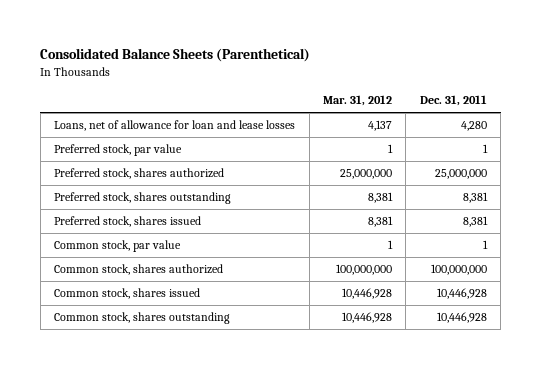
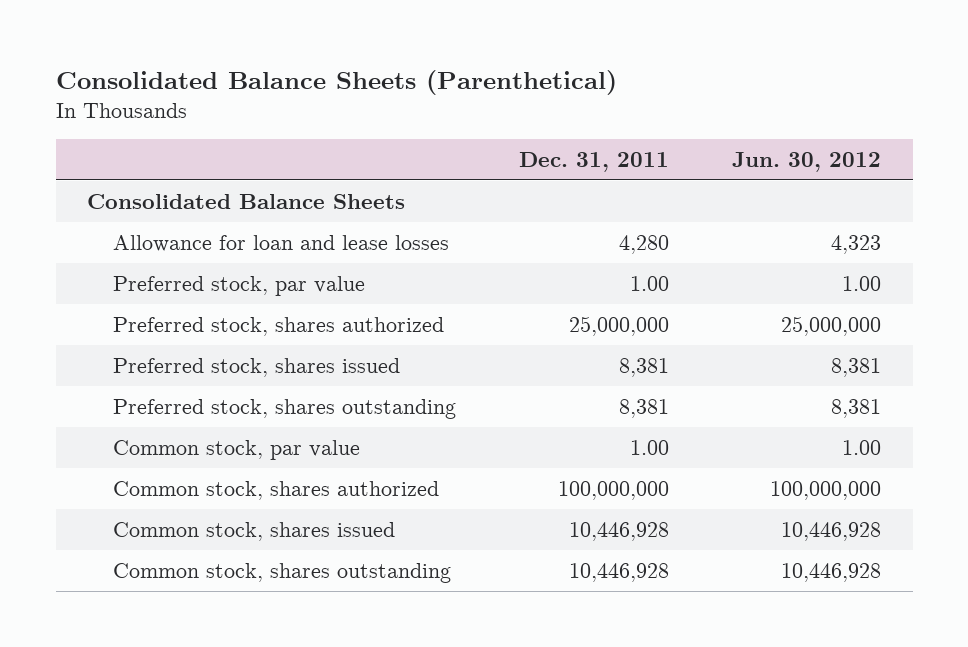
- | Mar. 31, 2012 | Dec. 31, 2011
+ | Dec. 31, 2011 | Jun. 30, 2012
- Loans, net of allowance for loan and lease losses | 4,137 | 4,280
- Preferred stock, par value | 1 | 1
+ Consolidated Balance Sheets
+ Allowance for loan and lease losses | 4,280 | 4,323
+ Preferred stock, par value | 1.00 | 1.00
- Common stock, par value | 1 | 1
moved down: Preferred stock, shares outstanding | 8,381 | 8,381
+ Common stock, par value | 1.00 | 1.00

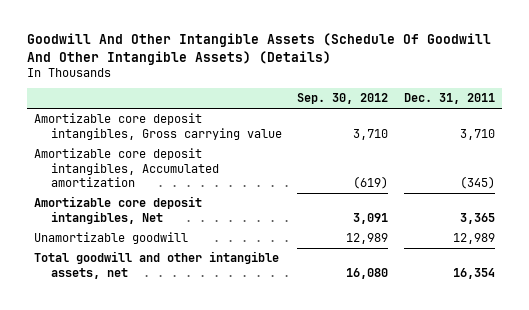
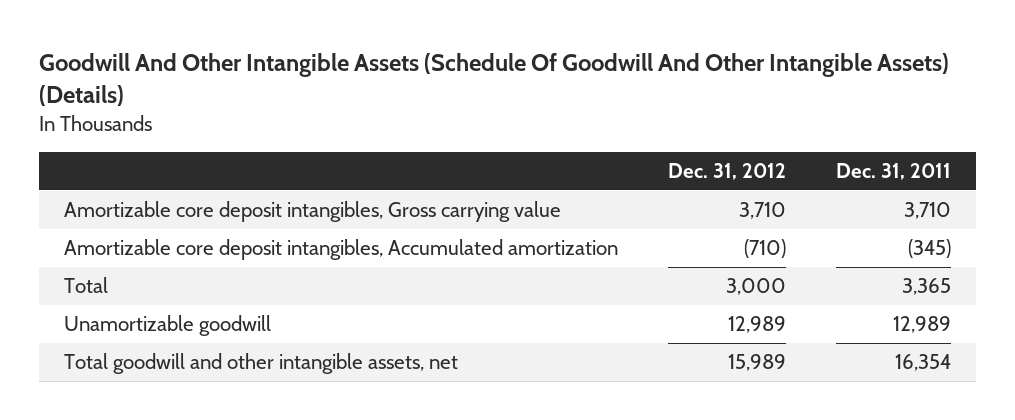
- | Sep. 30, 2012 | Dec. 31, 2011
+ | Dec. 31, 2012 | Dec. 31, 2011
- Amortizable core deposit intangibles, Net | 3,091 | 3,365
+ Total | 3,000 | 3,365

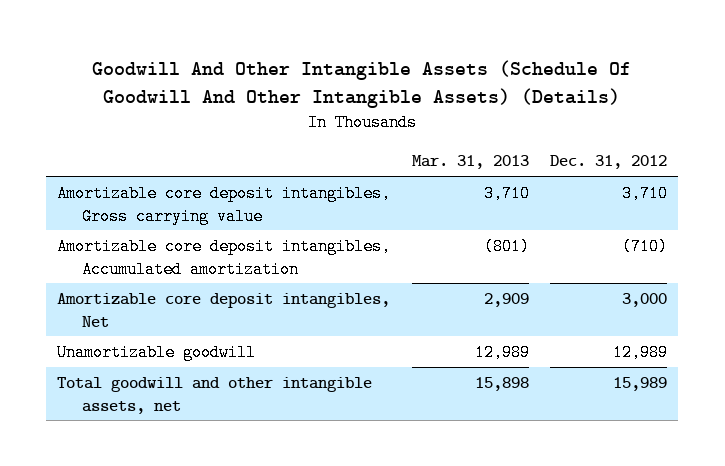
- | Dec. 31, 2012 | Dec. 31, 2011
+ | Mar. 31, 2013 | Dec. 31, 2012
- Total | 3,000 | 3,365
+ Amortizable core deposit intangibles, Net | 2,909 | 3,000

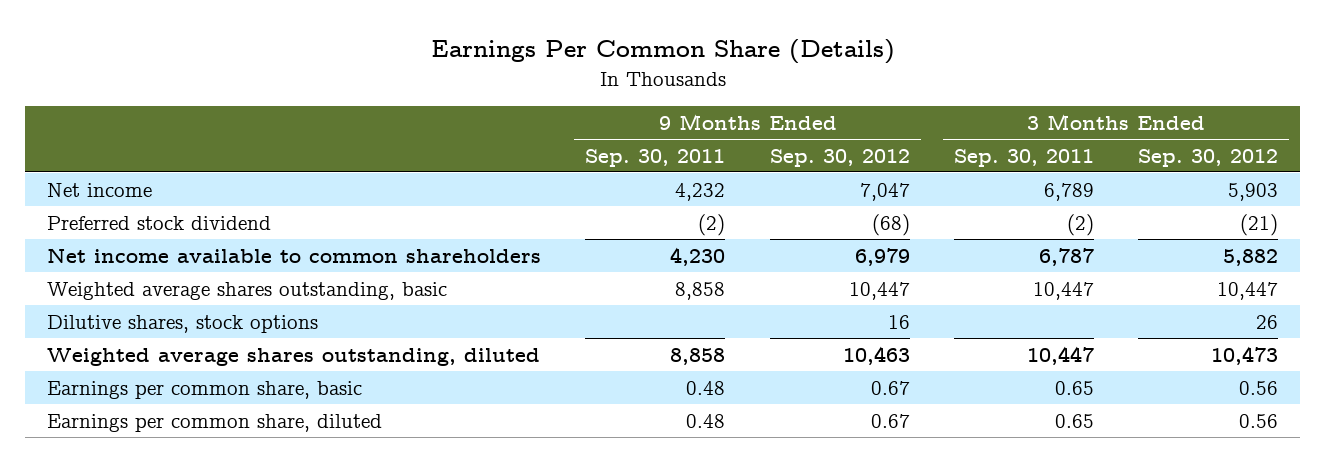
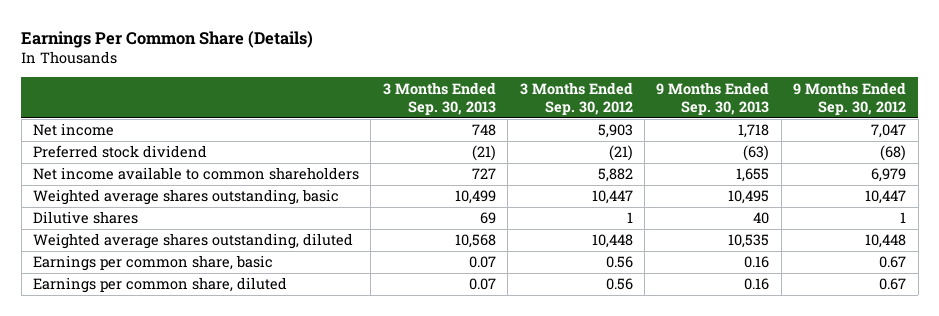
- | 9 Months Ended Sep. 30, 2011 | 9 Months Ended Sep. 30, 2012 | 3 Months Ended Sep. 30, 2011 | 3 Months Ended Sep. 30, 2012
+ | 3 Months Ended Sep. 30, 2013 | 3 Months Ended Sep. 30, 2012 | 9 Months Ended Sep. 30, 2013 | 9 Months Ended Sep. 30, 2012
- Dilutive shares, stock options | | 16 | | 26
- Weighted average shares outstanding, diluted | 8,858 | 10,463 | 10,447 | 10,473
+ Dilutive shares | 69 | 1 | 40 | 1
+ Weighted average shares outstanding, diluted | 10,568 | 10,448 | 10,535 | 10,448

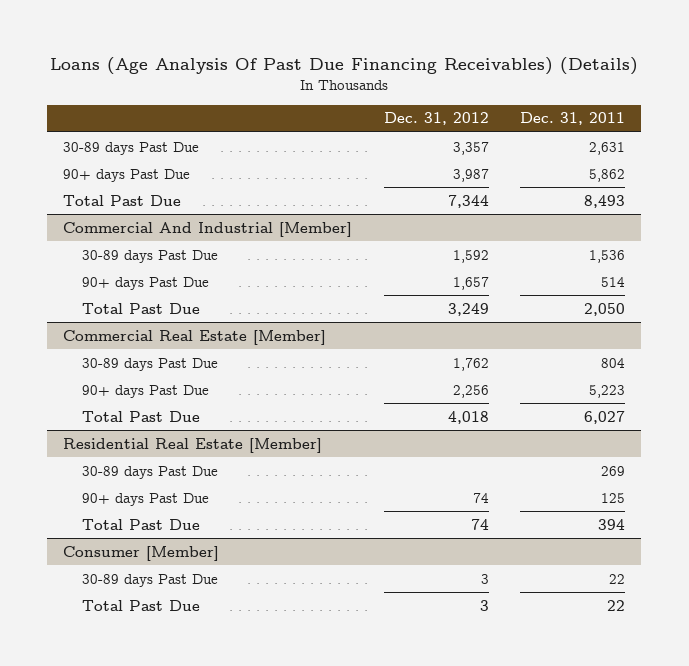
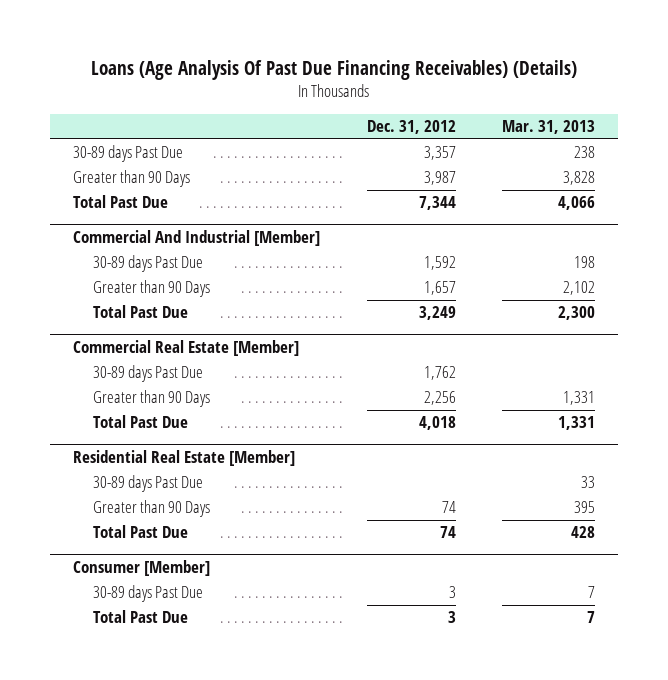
- | Dec. 31, 2012 | Dec. 31, 2011
+ | Dec. 31, 2012 | Mar. 31, 2013
- 90+ days Past Due | 3,987 | 5,862
+ Greater than 90 Days | 3,987 | 3,828
@ Commercial And Industrial [Member]
- 90+ days Past Due | 1,657 | 514
+ Greater than 90 Days | 1,657 | 2,102
@ Commercial Real Estate [Member]
- 90+ days Past Due | 2,256 | 5,223
+ Greater than 90 Days | 2,256 | 1,331
@ Residential Real Estate [Member]
- 90+ days Past Due | 74 | 125
+ Greater than 90 Days | 74 | 395

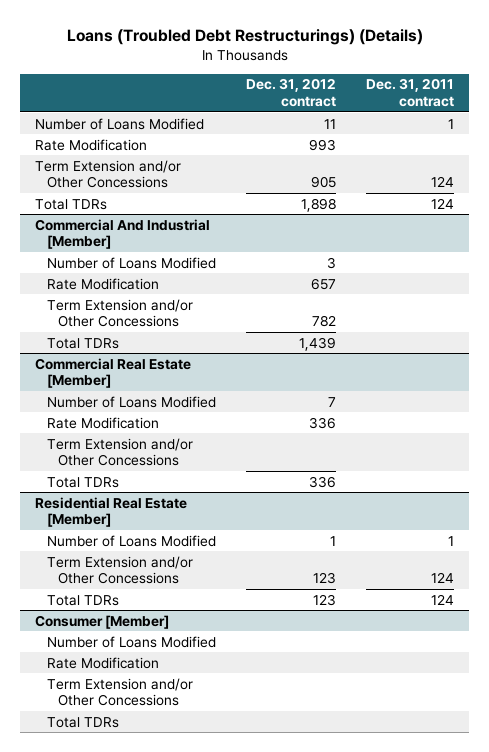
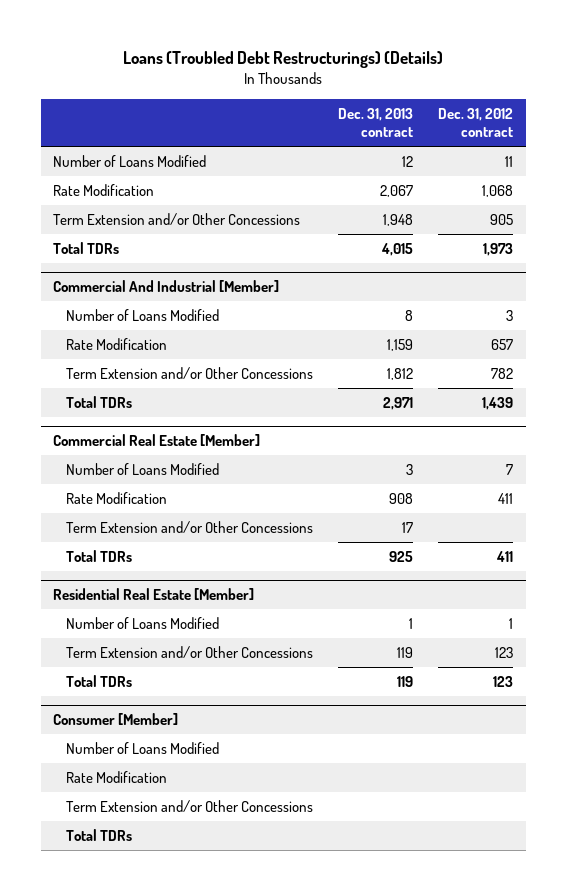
- | Dec. 31, 2012 contract | Dec. 31, 2011 contract
+ | Dec. 31, 2013 contract | Dec. 31, 2012 contract
- Rate Modification | 993 |
+ Rate Modification | 2,067 | 1,068
- Total TDRs | 1,898 | 124
+ Total TDRs | 4,015 | 1,973
@ Commercial Real Estate [Member]
- Rate Modification | 336 |
+ Rate Modification | 908 | 411
- Total TDRs | 336 |
+ Total TDRs | 925 | 411

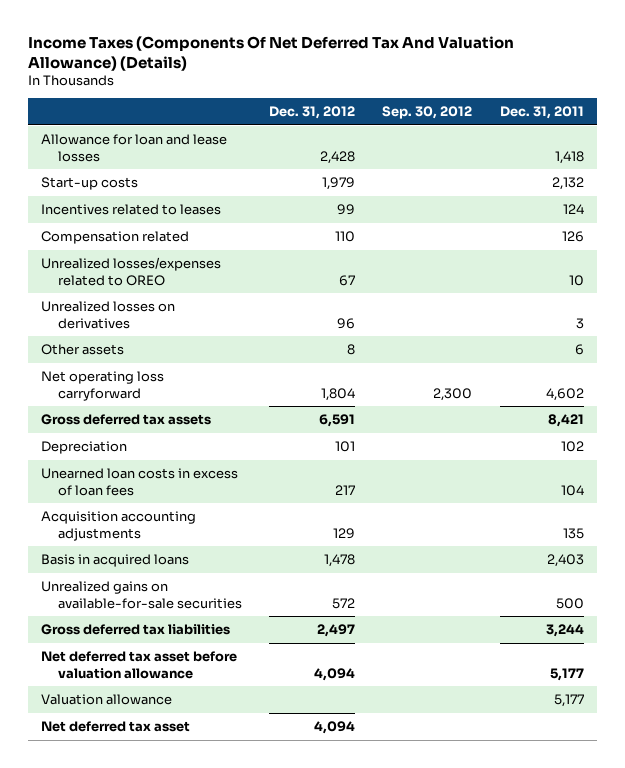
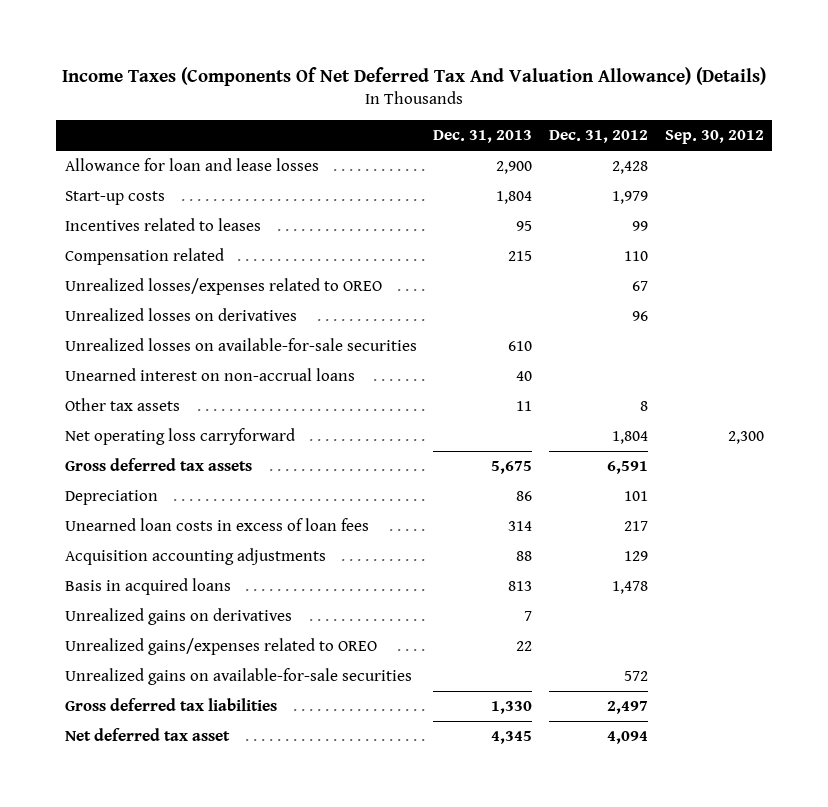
- | Dec. 31, 2012 | Sep. 30, 2012 | Dec. 31, 2011
+ | Dec. 31, 2013 | Dec. 31, 2012 | Sep. 30, 2012
- Other assets | 8 | | 6
+ Unrealized losses on available-for-sale securities | 610 | |
+ Unearned interest on non-accrual loans | 40 | |
+ Other tax assets | 11 | 8 |
+ Unrealized gains on derivatives | 7 | |
+ Unrealized gains/expenses related to OREO | 22 | |
- Net deferred tax asset before valuation allowance | 4,094 | | 5,177
- Valuation allowance | | | 5,177

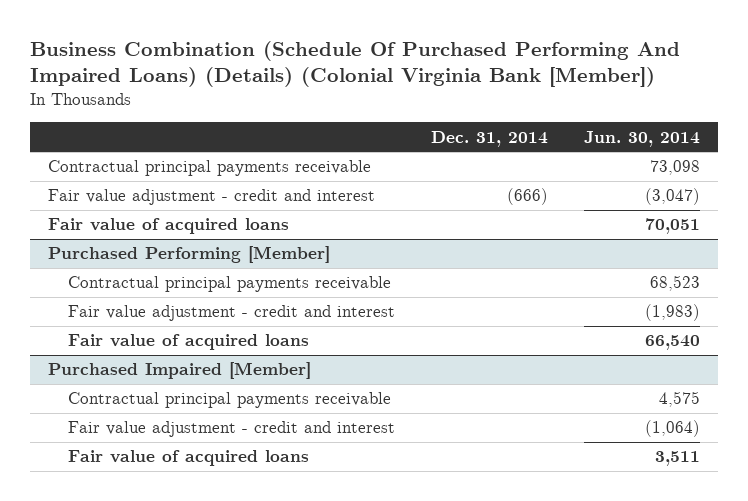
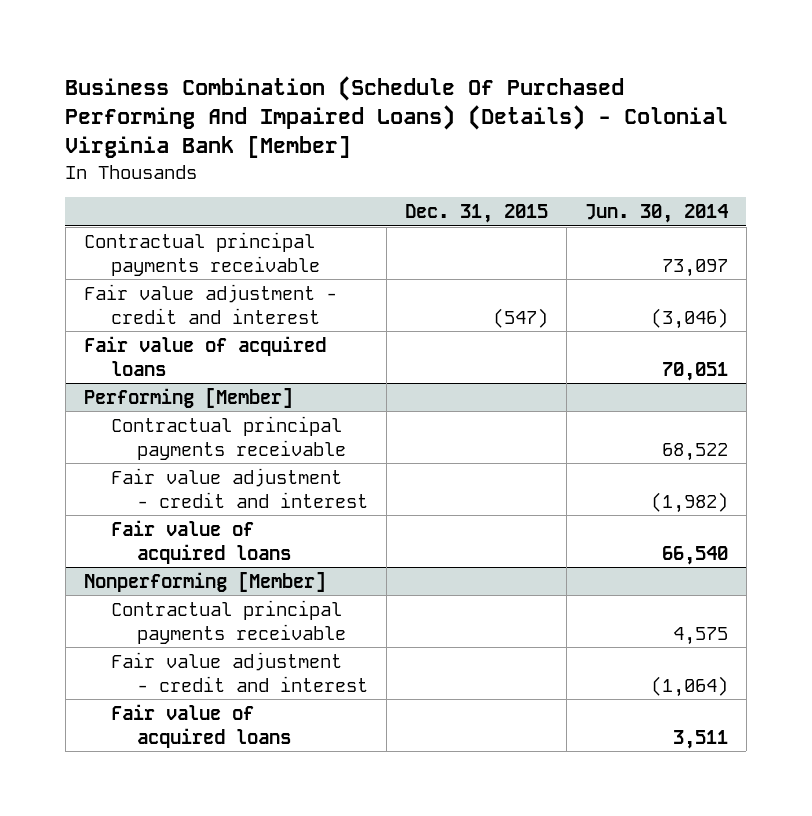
- Business Combination (Schedule Of Purchased Performing And Impaired Loans) (Details) (Colonial Virginia Bank [Member])
+ Business Combination (Schedule Of Purchased Performing And Impaired Loans) (Details) - Colonial Virginia Bank [Member]
- | Dec. 31, 2014 | Jun. 30, 2014
+ | Dec. 31, 2015 | Jun. 30, 2014
- Contractual principal payments receivable | | 73,098
- Fair value adjustment - credit and interest | (666) | (3,047)
+ Contractual principal payments receivable | | 73,097
+ Fair value adjustment - credit and interest | (547) | (3,046)
- Purchased Performing [Member]
- Contractual principal payments receivable | | 68,523
- Fair value adjustment - credit and interest | | (1,983)
+ Performing [Member]
+ Contractual principal payments receivable | | 68,522
+ Fair value adjustment - credit and interest | | (1,982)
- Purchased Impaired [Member]
+ Nonperforming [Member]

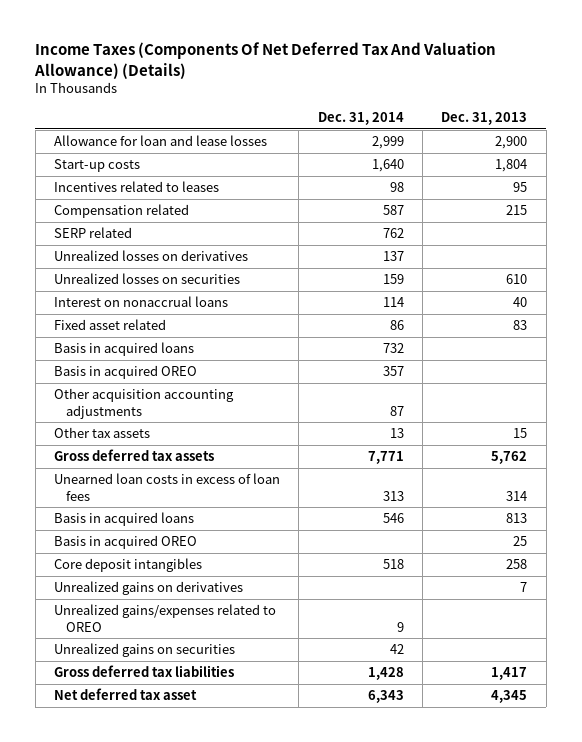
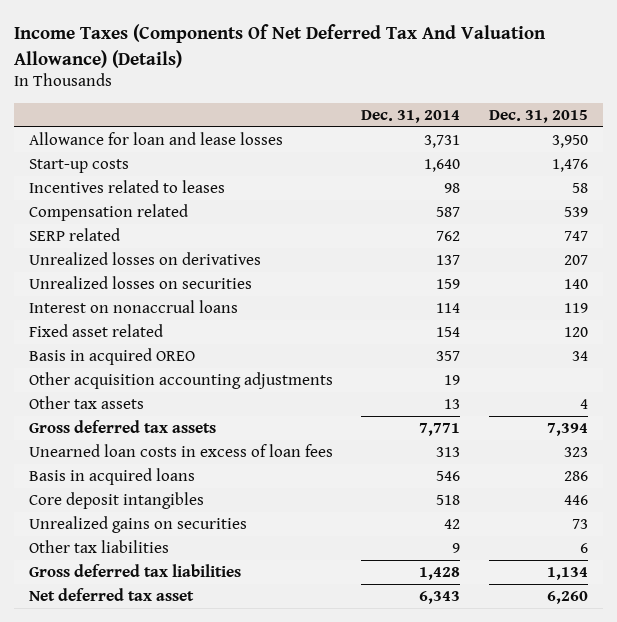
- | Dec. 31, 2014 | Dec. 31, 2013
+ | Dec. 31, 2014 | Dec. 31, 2015
- Allowance for loan and lease losses | 2,999 | 2,900
+ Allowance for loan and lease losses | 3,731 | 3,950
- Fixed asset related | 86 | 83
- Basis in acquired loans | 732 |
+ Fixed asset related | 154 | 120
- Other acquisition accounting adjustments | 87 |
+ Other acquisition accounting adjustments | 19 |
- Basis in acquired OREO | | 25
- Unrealized gains on derivatives | | 7
- Unrealized gains/expenses related to OREO | 9 |
+ Other tax liabilities | 9 | 6

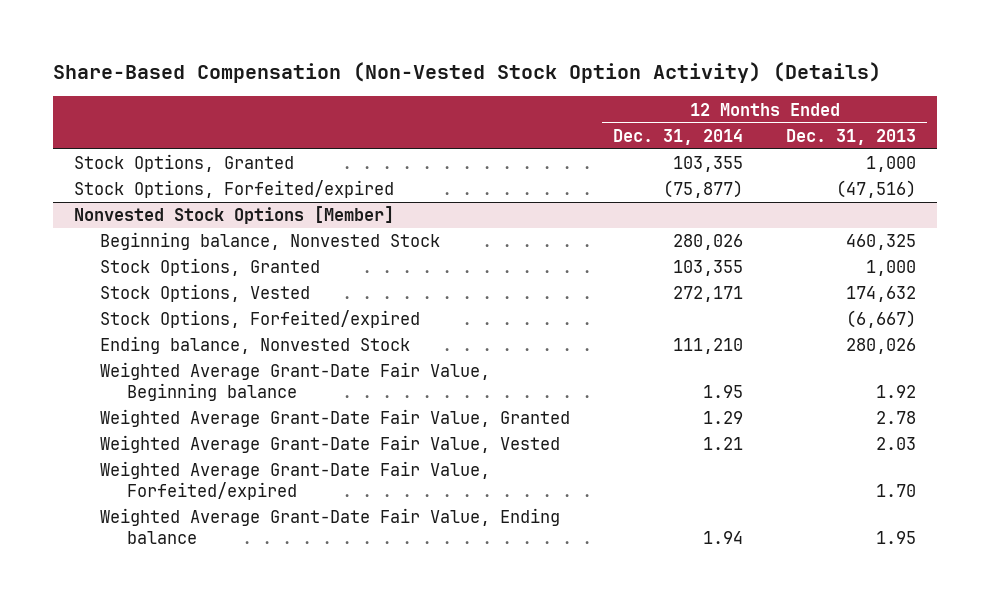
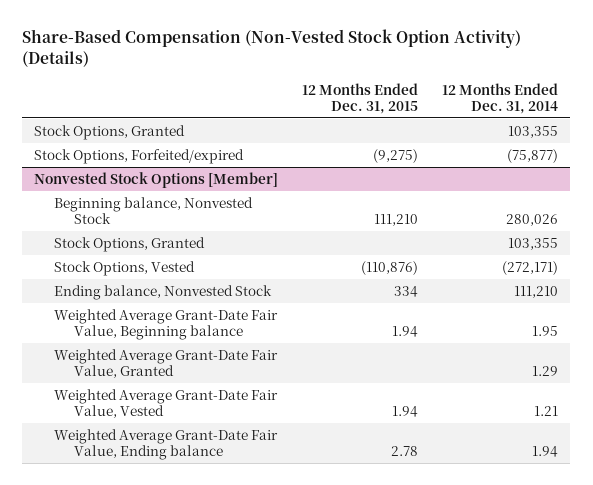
- | 12 Months Ended Dec. 31, 2014 | 12 Months Ended Dec. 31, 2013
+ | 12 Months Ended Dec. 31, 2015 | 12 Months Ended Dec. 31, 2014
@ Nonvested Stock Options [Member]
- Stock Options, Vested | 272,171 | 174,632
- Stock Options, Forfeited/expired | | (6,667)
+ Stock Options, Vested | (110,876) | (272,171)
- Weighted Average Grant-Date Fair Value, Forfeited/expired | | 1.70

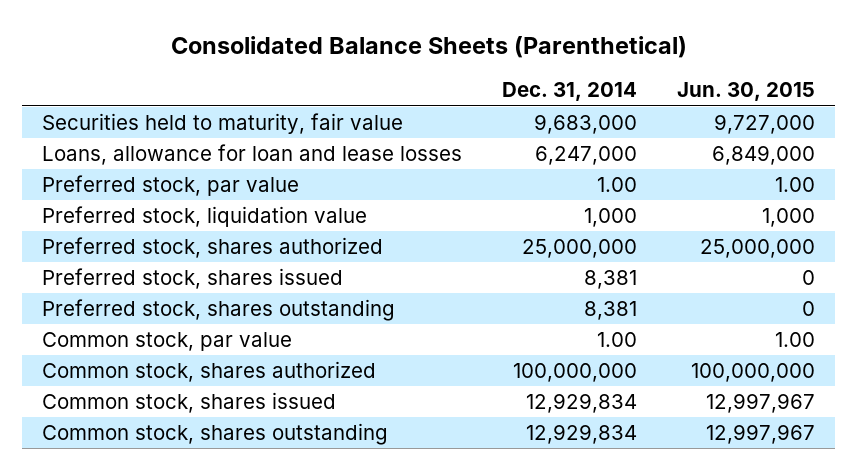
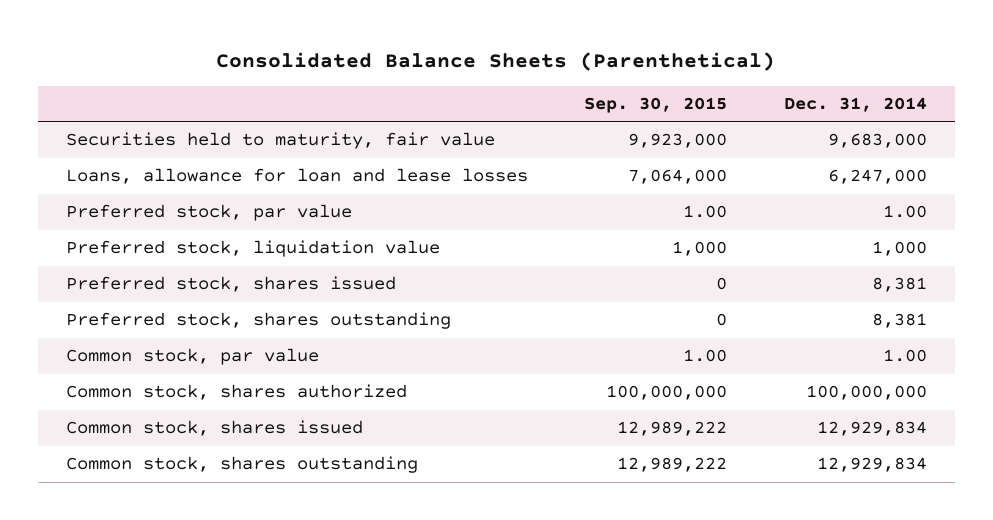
- | Dec. 31, 2014 | Jun. 30, 2015
+ | Sep. 30, 2015 | Dec. 31, 2014
- Preferred stock, shares authorized | 25,000,000 | 25,000,000

